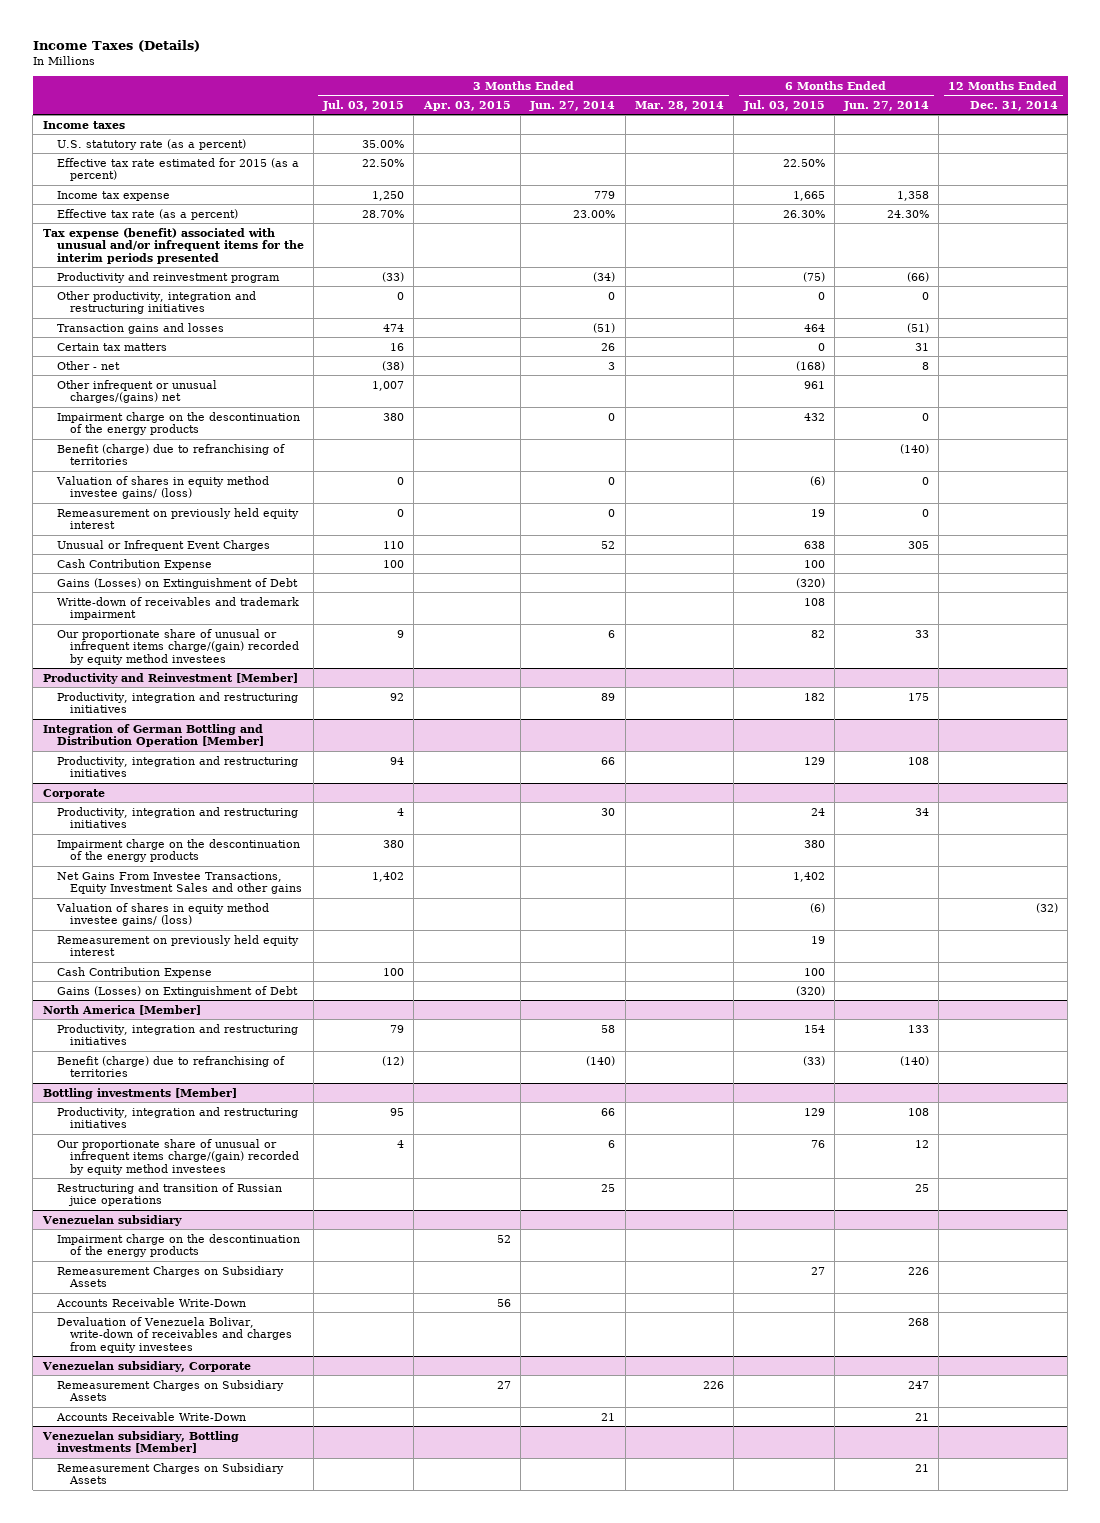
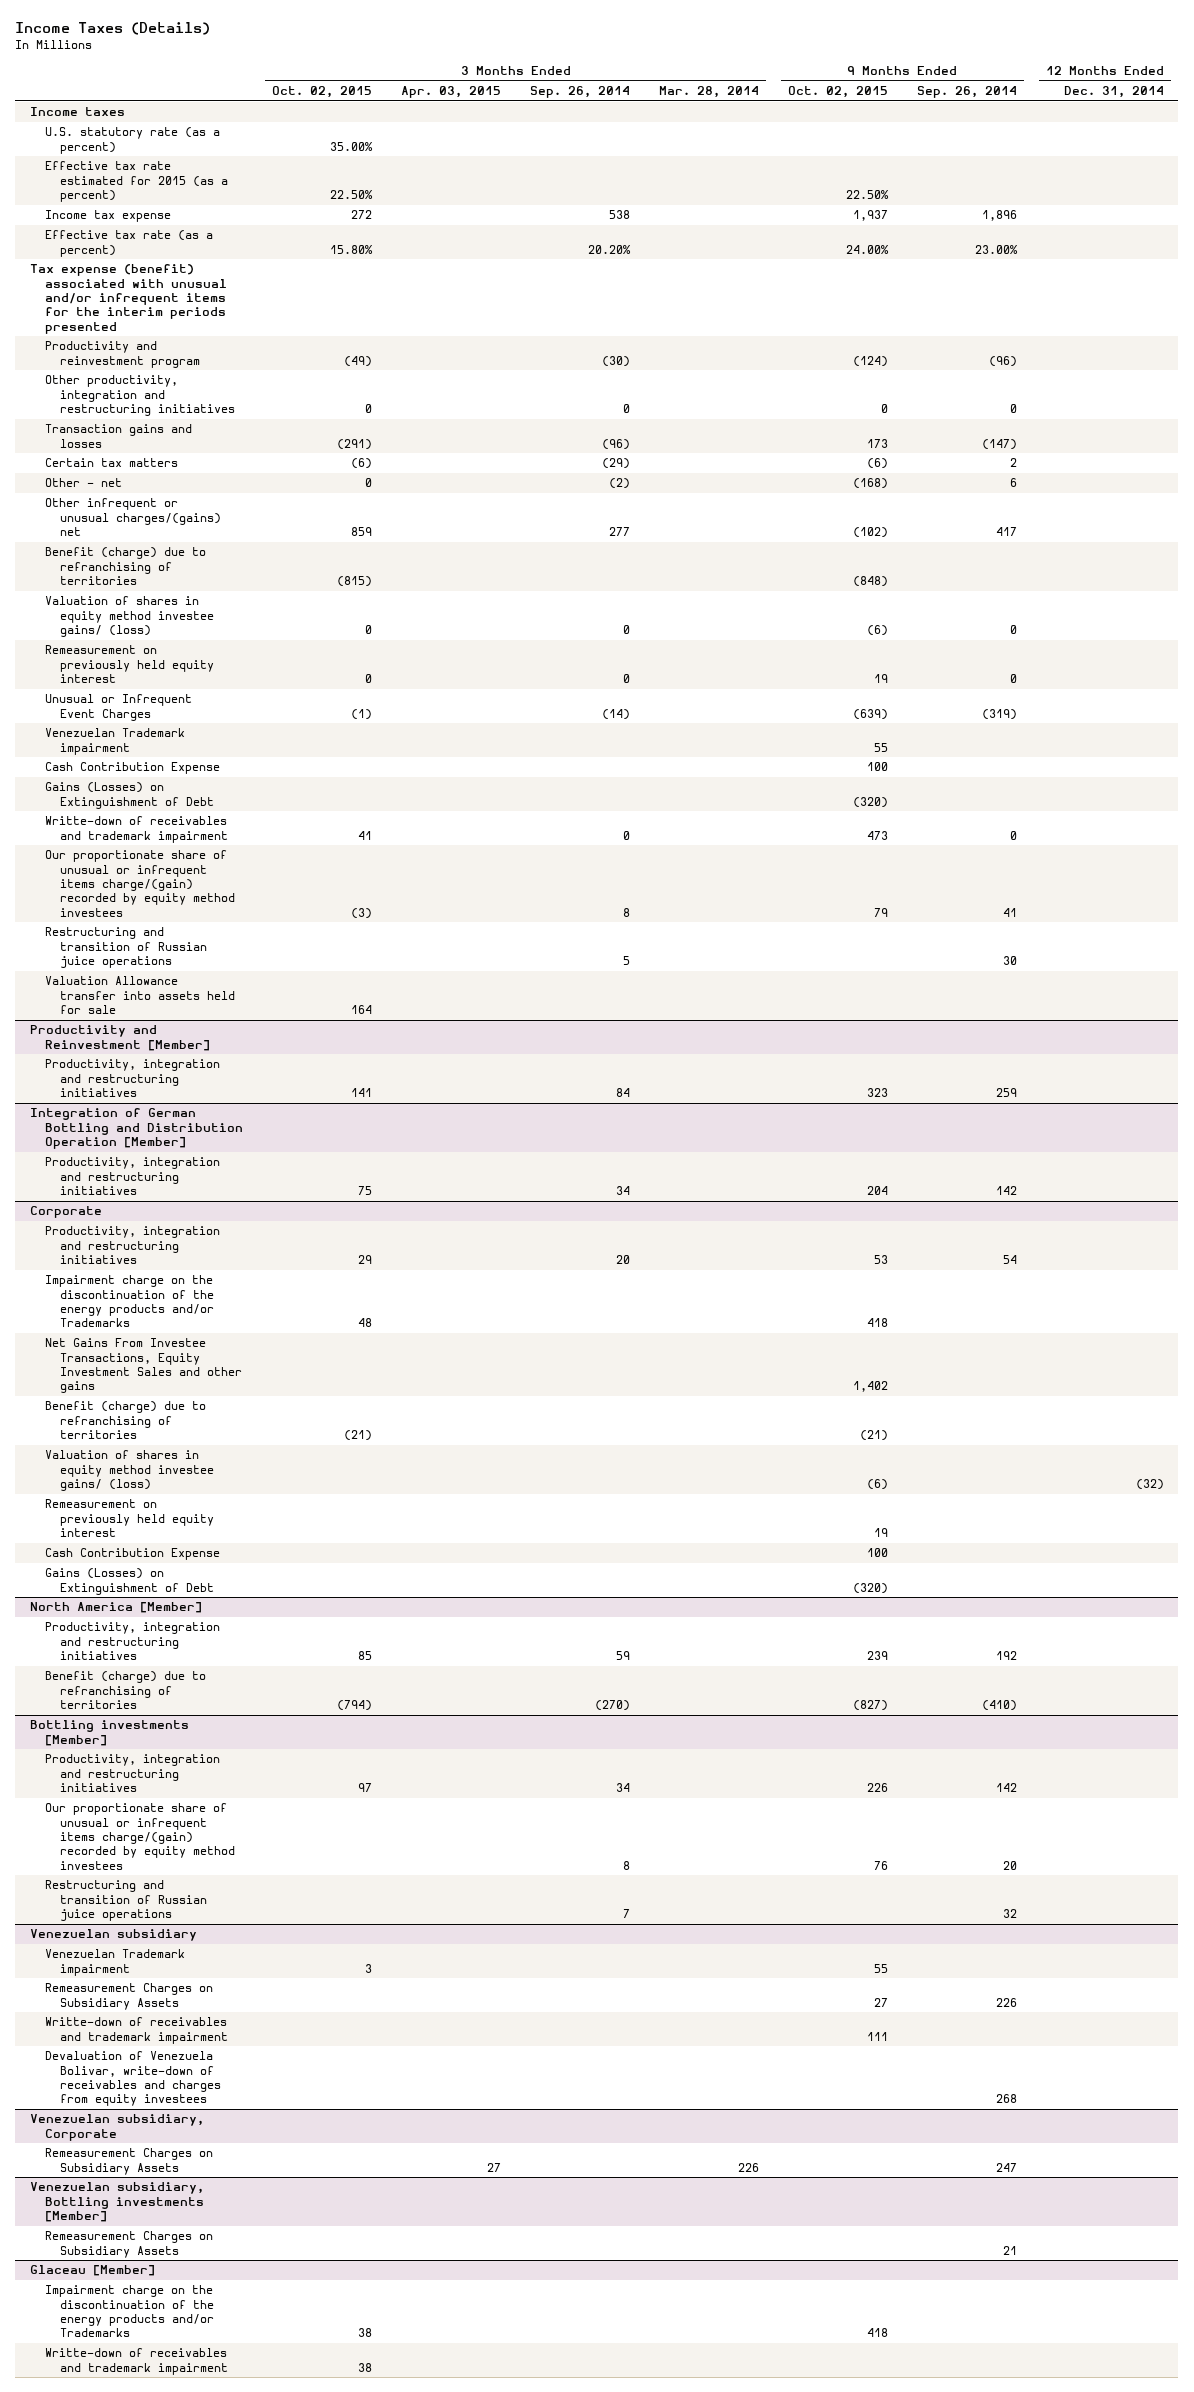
- | 3 Months Ended Jul. 03, 2015 | 3 Months Ended Apr. 03, 2015 | 3 Months Ended Jun. 27, 2014 | 3 Months Ended Mar. 28, 2014 | 6 Months Ended Jul. 03, 2015 | 6 Months Ended Jun. 27, 2014 | 12 Months Ended Dec. 31, 2014
+ | 3 Months Ended Oct. 02, 2015 | 3 Months Ended Apr. 03, 2015 | 3 Months Ended Sep. 26, 2014 | 3 Months Ended Mar. 28, 2014 | 9 Months Ended Oct. 02, 2015 | 9 Months Ended Sep. 26, 2014 | 12 Months Ended Dec. 31, 2014
- Impairment charge on the descontinuation of the energy products | 380 | | 0 | | 432 | 0 |
+ Venezuelan Trademark impairment | | | | | 55 | |
+ Restructuring and transition of Russian juice operations | | | 5 | | | 30 |
+ Valuation Allowance transfer into assets held for sale | 164 | | | | | |
@ Corporate
- Impairment charge on the descontinuation of the energy products | 380 | | | | 380 | |
+ Impairment charge on the discontinuation of the energy products and/or Trademarks | 48 | | | | 418 | |
+ Benefit (charge) due to refranchising of territories | (21) | | | | (21) | |
@ Venezuelan subsidiary
- Impairment charge on the descontinuation of the energy products | | 52 | | | | |
+ Venezuelan Trademark impairment | 3 | | | | 55 | |
- Accounts Receivable Write-Down | | 56 | | | | |
+ Writte-down of receivables and trademark impairment | | | | | 111 | |
@ Venezuelan subsidiary, Corporate
- Accounts Receivable Write-Down | | | 21 | | | 21 |
+ Glaceau [Member]
+ Impairment charge on the discontinuation of the energy products and/or Trademarks | 38 | | | | 418 | |
+ Writte-down of receivables and trademark impairment | 38 | | | | | |

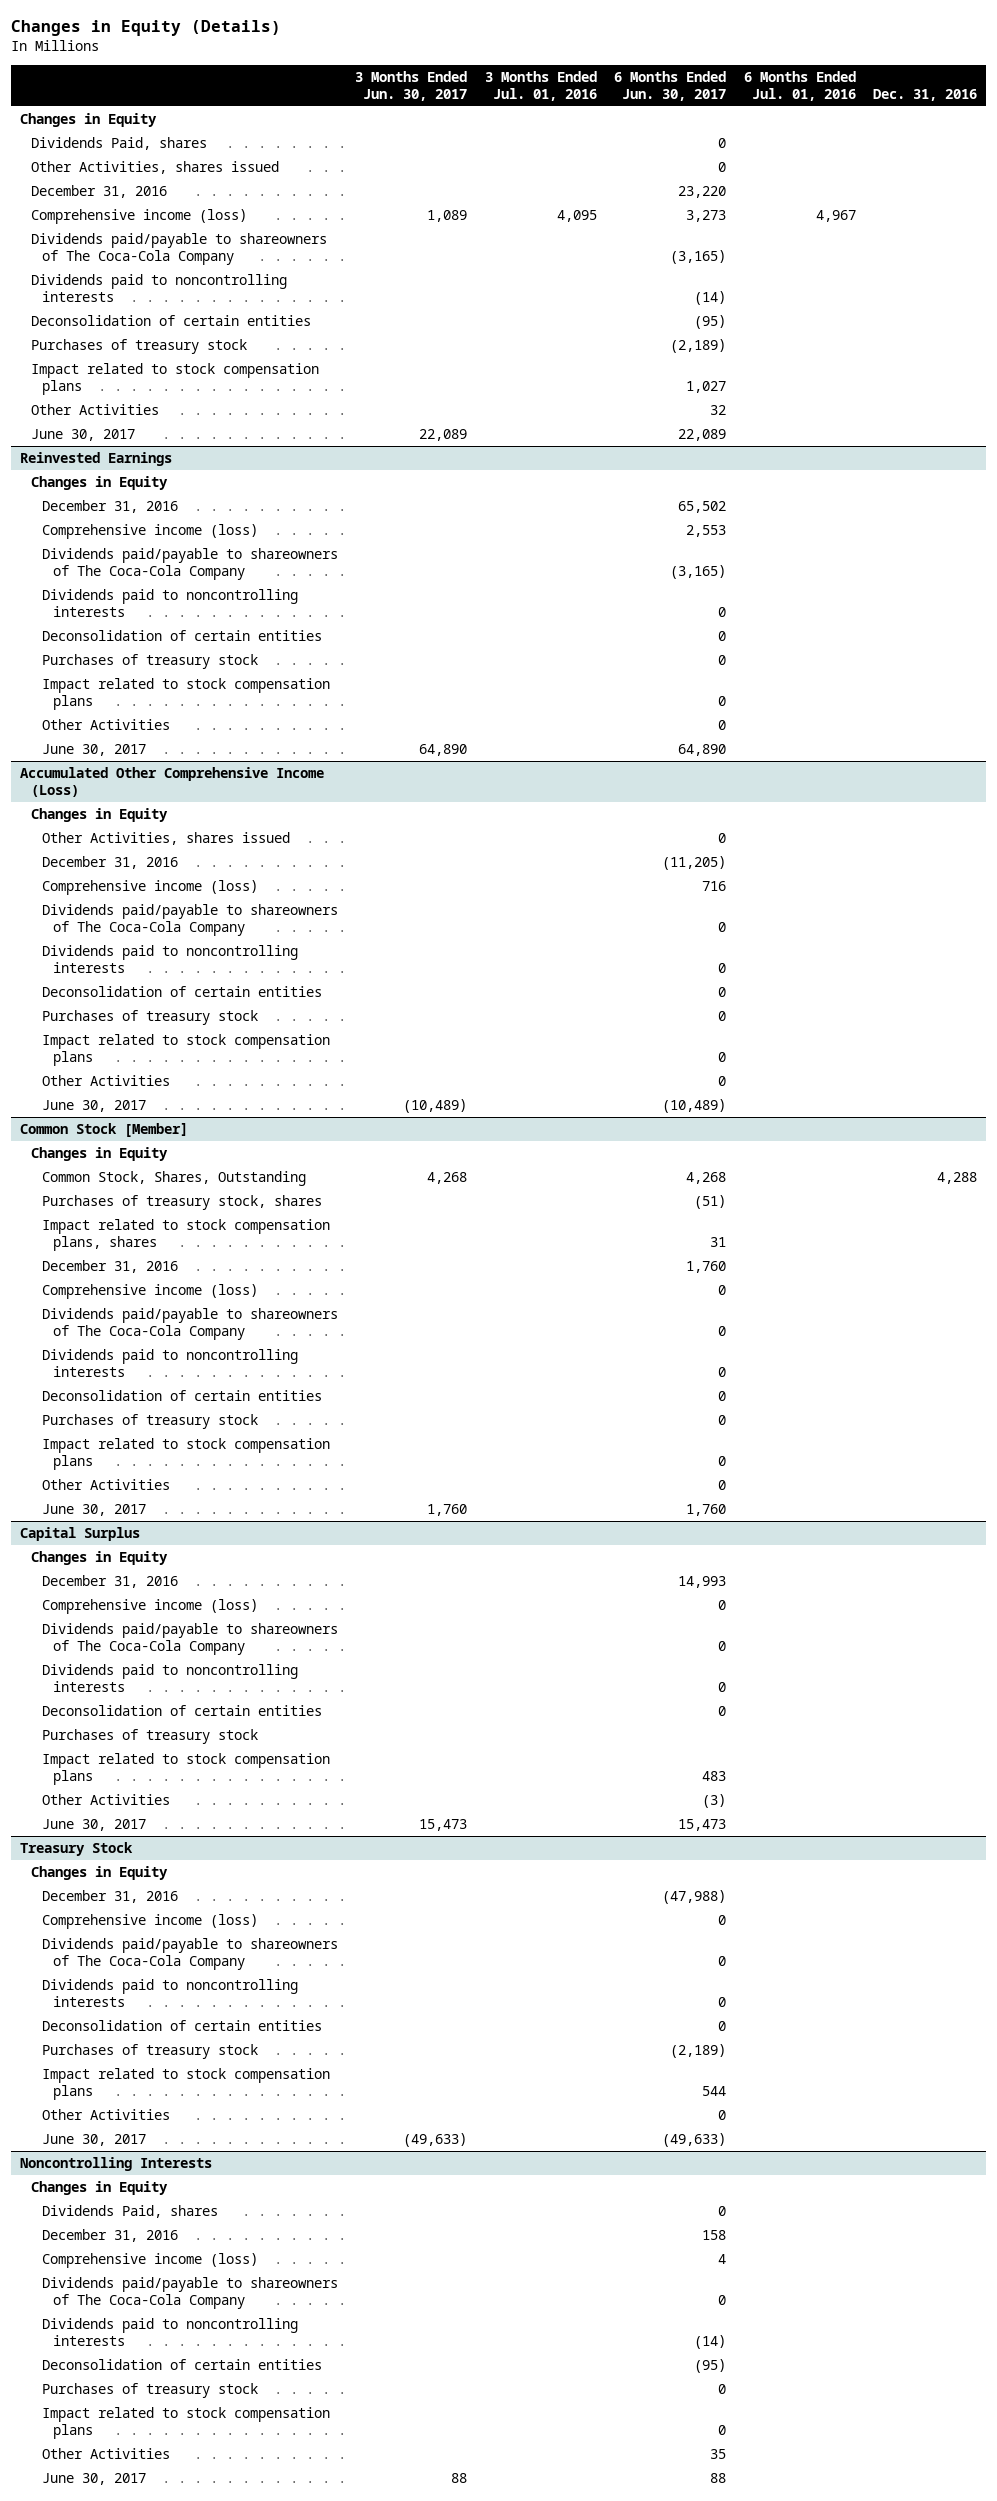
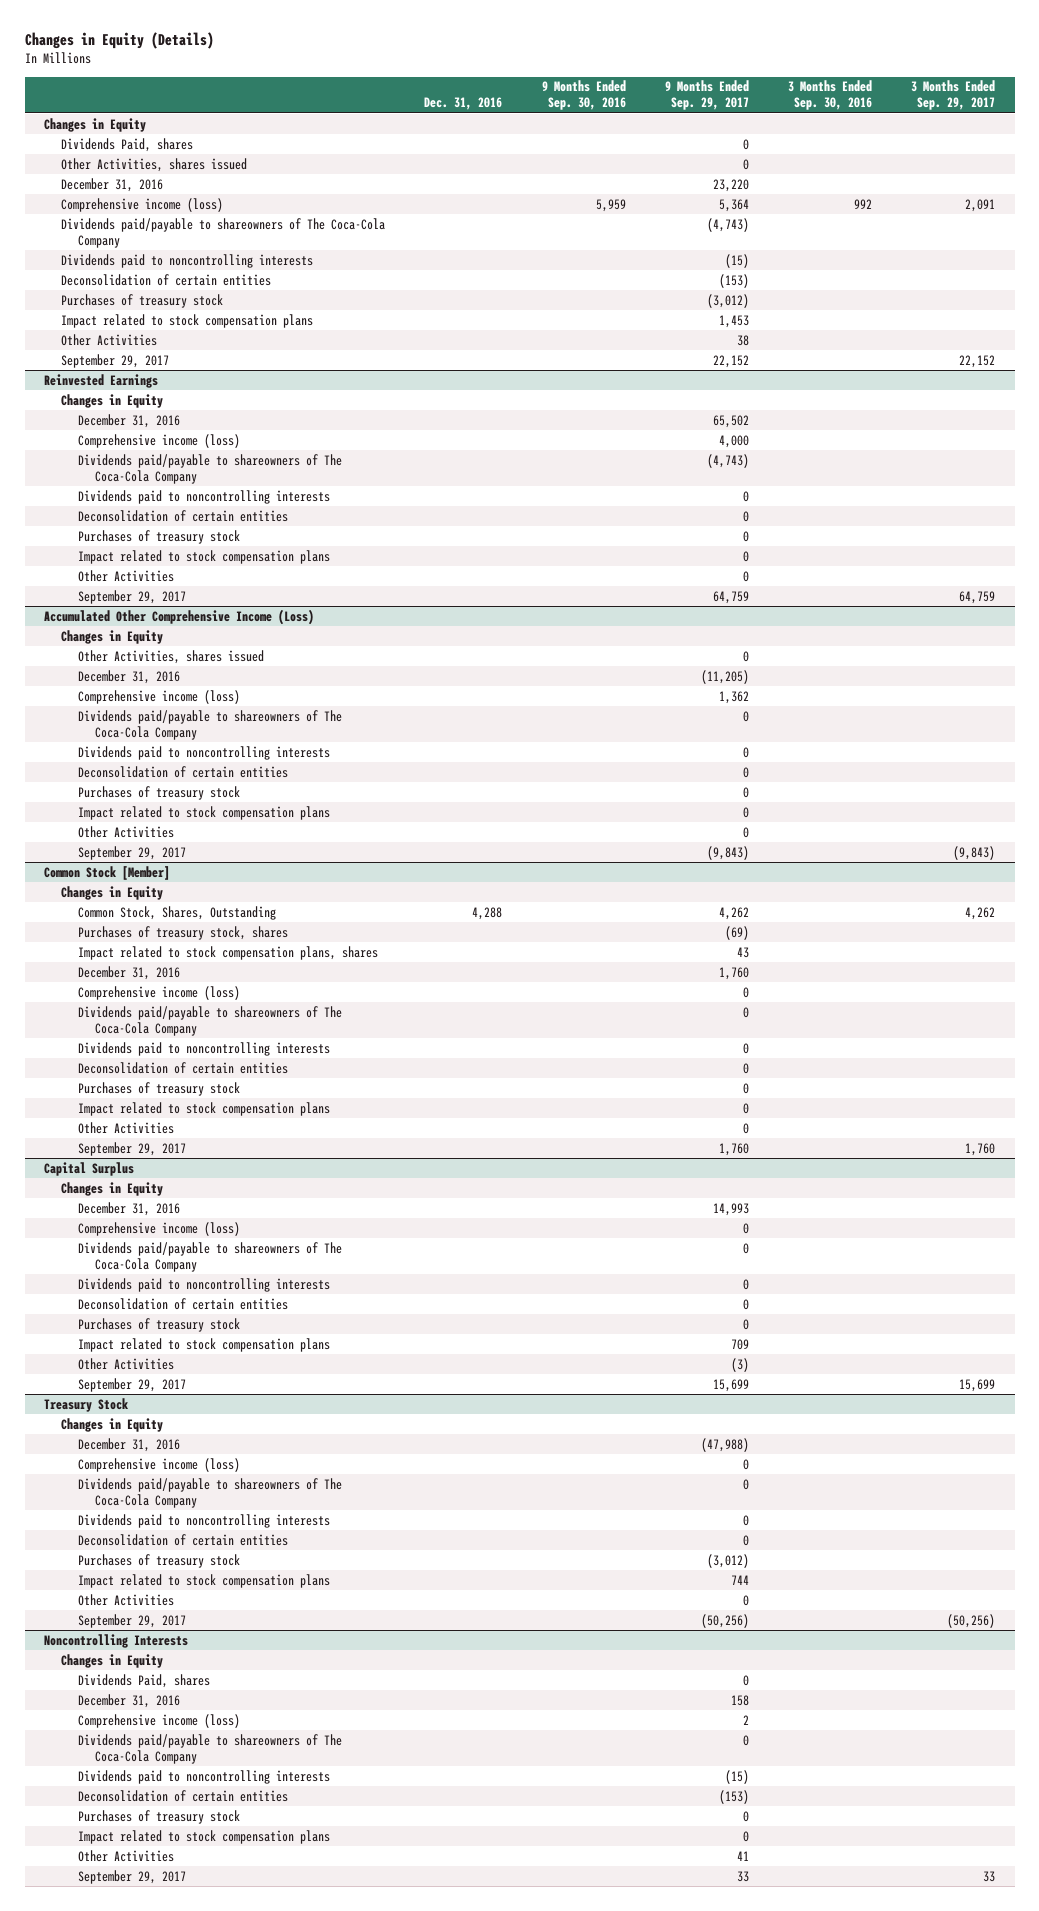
- | 3 Months Ended Jun. 30, 2017 | 3 Months Ended Jul. 01, 2016 | 6 Months Ended Jun. 30, 2017 | 6 Months Ended Jul. 01, 2016 | Dec. 31, 2016
+ | Dec. 31, 2016 | 9 Months Ended Sep. 30, 2016 | 9 Months Ended Sep. 29, 2017 | 3 Months Ended Sep. 30, 2016 | 3 Months Ended Sep. 29, 2017
- June 30, 2017 | 22,089 | | 22,089 | |
+ September 29, 2017 | | | 22,152 | | 22,152
@ Reinvested Earnings
- June 30, 2017 | 64,890 | | 64,890 | |
+ September 29, 2017 | | | 64,759 | | 64,759
@ Accumulated Other Comprehensive Income (Loss)
- June 30, 2017 | (10,489) | | (10,489) | |
+ September 29, 2017 | | | (9,843) | | (9,843)
@ Common Stock [Member]
- June 30, 2017 | 1,760 | | 1,760 | |
+ September 29, 2017 | | | 1,760 | | 1,760
@ Capital Surplus
- June 30, 2017 | 15,473 | | 15,473 | |
+ September 29, 2017 | | | 15,699 | | 15,699
@ Treasury Stock
- June 30, 2017 | (49,633) | | (49,633) | |
+ September 29, 2017 | | | (50,256) | | (50,256)
@ Noncontrolling Interests
- June 30, 2017 | 88 | | 88 | |
+ September 29, 2017 | | | 33 | | 33

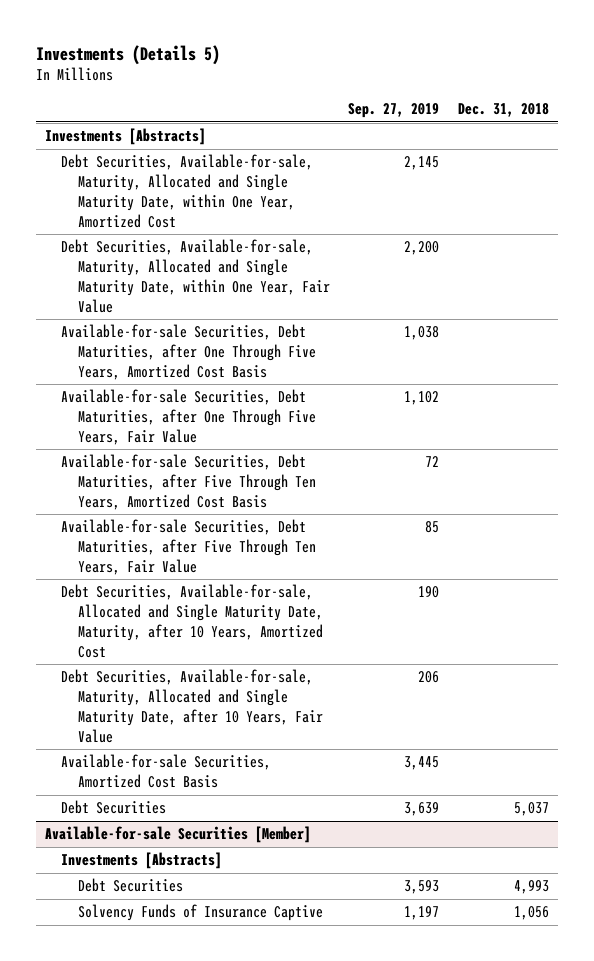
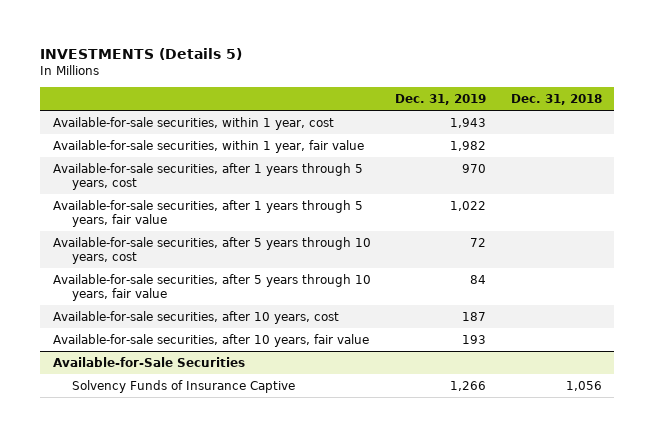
- Investments (Details 5)
+ INVESTMENTS (Details 5)
- | Sep. 27, 2019 | Dec. 31, 2018
+ | Dec. 31, 2019 | Dec. 31, 2018
- Investments [Abstracts]
- Debt Securities, Available-for-sale, Maturity, Allocated and Single Maturity Date, within One Year, Amortized Cost | 2,145 |
- Debt Securities, Available-for-sale, Maturity, Allocated and Single Maturity Date, within One Year, Fair Value | 2,200 |
- Available-for-sale Securities, Debt Maturities, after One Through Five Years, Amortized Cost Basis | 1,038 |
- Available-for-sale Securities, Debt Maturities, after One Through Five Years, Fair Value | 1,102 |
- Available-for-sale Securities, Debt Maturities, after Five Through Ten Years, Amortized Cost Basis | 72 |
- Available-for-sale Securities, Debt Maturities, after Five Through Ten Years, Fair Value | 85 |
- Debt Securities, Available-for-sale, Allocated and Single Maturity Date, Maturity, after 10 Years, Amortized Cost | 190 |
- Debt Securities, Available-for-sale, Maturity, Allocated and Single Maturity Date, after 10 Years, Fair Value | 206 |
- Available-for-sale Securities, Amortized Cost Basis | 3,445 |
- Debt Securities | 3,639 | 5,037
- Available-for-sale Securities [Member]
- Investments [Abstracts]
- Debt Securities | 3,593 | 4,993
+ Available-for-sale securities, within 1 year, cost | 1,943 |
+ Available-for-sale securities, within 1 year, fair value | 1,982 |
+ Available-for-sale securities, after 1 years through 5 years, cost | 970 |
+ Available-for-sale securities, after 1 years through 5 years, fair value | 1,022 |
+ Available-for-sale securities, after 5 years through 10 years, cost | 72 |
+ Available-for-sale securities, after 5 years through 10 years, fair value | 84 |
+ Available-for-sale securities, after 10 years, cost | 187 |
+ Available-for-sale securities, after 10 years, fair value | 193 |
+ Available-for-Sale Securities

